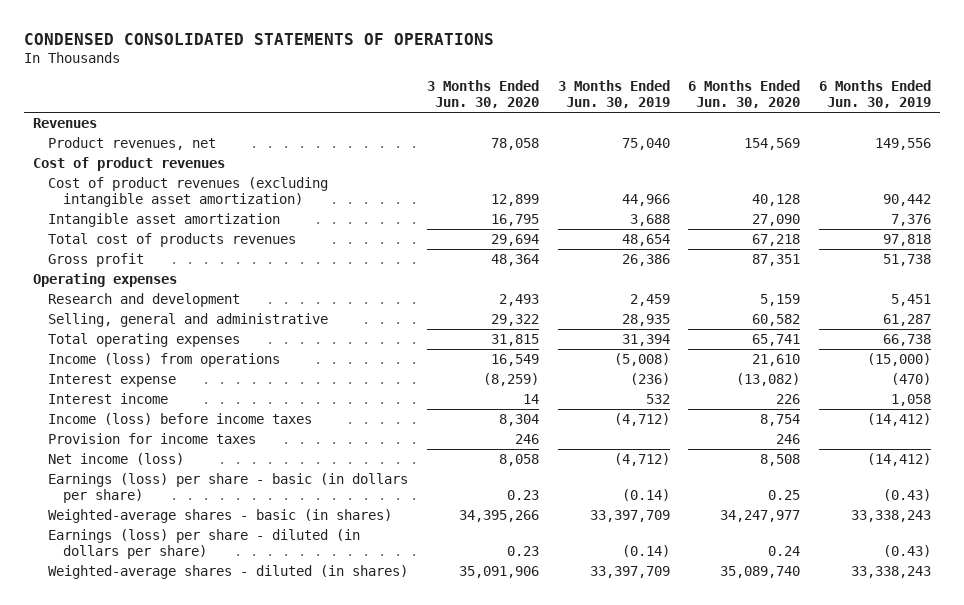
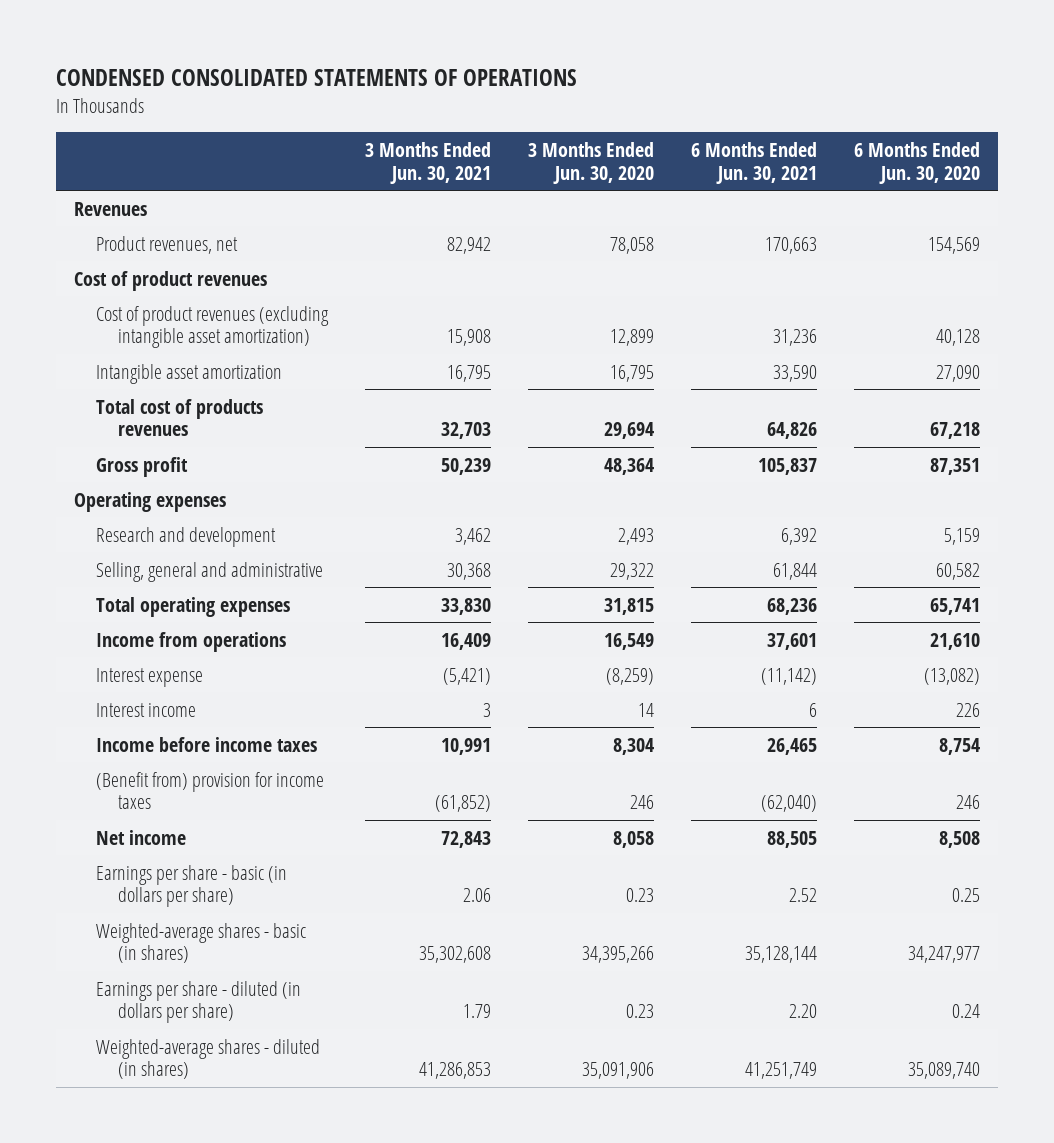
- | 3 Months Ended Jun. 30, 2020 | 3 Months Ended Jun. 30, 2019 | 6 Months Ended Jun. 30, 2020 | 6 Months Ended Jun. 30, 2019
+ | 3 Months Ended Jun. 30, 2021 | 3 Months Ended Jun. 30, 2020 | 6 Months Ended Jun. 30, 2021 | 6 Months Ended Jun. 30, 2020
- Income (loss) from operations | 16,549 | (5,008) | 21,610 | (15,000)
+ Income from operations | 16,409 | 16,549 | 37,601 | 21,610
- Income (loss) before income taxes | 8,304 | (4,712) | 8,754 | (14,412)
- Provision for income taxes | 246 | | 246 |
- Net income (loss) | 8,058 | (4,712) | 8,508 | (14,412)
- Earnings (loss) per share - basic (in dollars per share) | 0.23 | (0.14) | 0.25 | (0.43)
+ Income before income taxes | 10,991 | 8,304 | 26,465 | 8,754
+ (Benefit from) provision for income taxes | (61,852) | 246 | (62,040) | 246
+ Net income | 72,843 | 8,058 | 88,505 | 8,508
+ Earnings per share - basic (in dollars per share) | 2.06 | 0.23 | 2.52 | 0.25
- Earnings (loss) per share - diluted (in dollars per share) | 0.23 | (0.14) | 0.24 | (0.43)
+ Earnings per share - diluted (in dollars per share) | 1.79 | 0.23 | 2.20 | 0.24

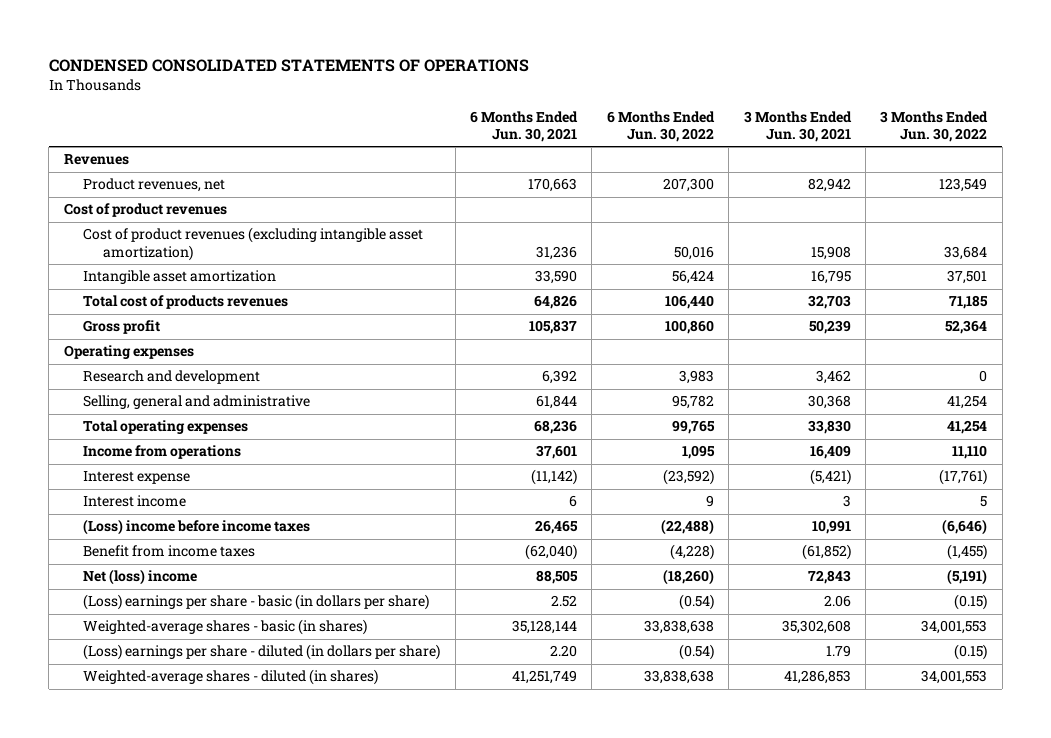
- | 3 Months Ended Jun. 30, 2021 | 3 Months Ended Jun. 30, 2020 | 6 Months Ended Jun. 30, 2021 | 6 Months Ended Jun. 30, 2020
+ | 6 Months Ended Jun. 30, 2021 | 6 Months Ended Jun. 30, 2022 | 3 Months Ended Jun. 30, 2021 | 3 Months Ended Jun. 30, 2022
- Income before income taxes | 10,991 | 8,304 | 26,465 | 8,754
- (Benefit from) provision for income taxes | (61,852) | 246 | (62,040) | 246
- Net income | 72,843 | 8,058 | 88,505 | 8,508
- Earnings per share - basic (in dollars per share) | 2.06 | 0.23 | 2.52 | 0.25
+ (Loss) income before income taxes | 26,465 | (22,488) | 10,991 | (6,646)
+ Benefit from income taxes | (62,040) | (4,228) | (61,852) | (1,455)
+ Net (loss) income | 88,505 | (18,260) | 72,843 | (5,191)
+ (Loss) earnings per share - basic (in dollars per share) | 2.52 | (0.54) | 2.06 | (0.15)
- Earnings per share - diluted (in dollars per share) | 1.79 | 0.23 | 2.20 | 0.24
+ (Loss) earnings per share - diluted (in dollars per share) | 2.20 | (0.54) | 1.79 | (0.15)

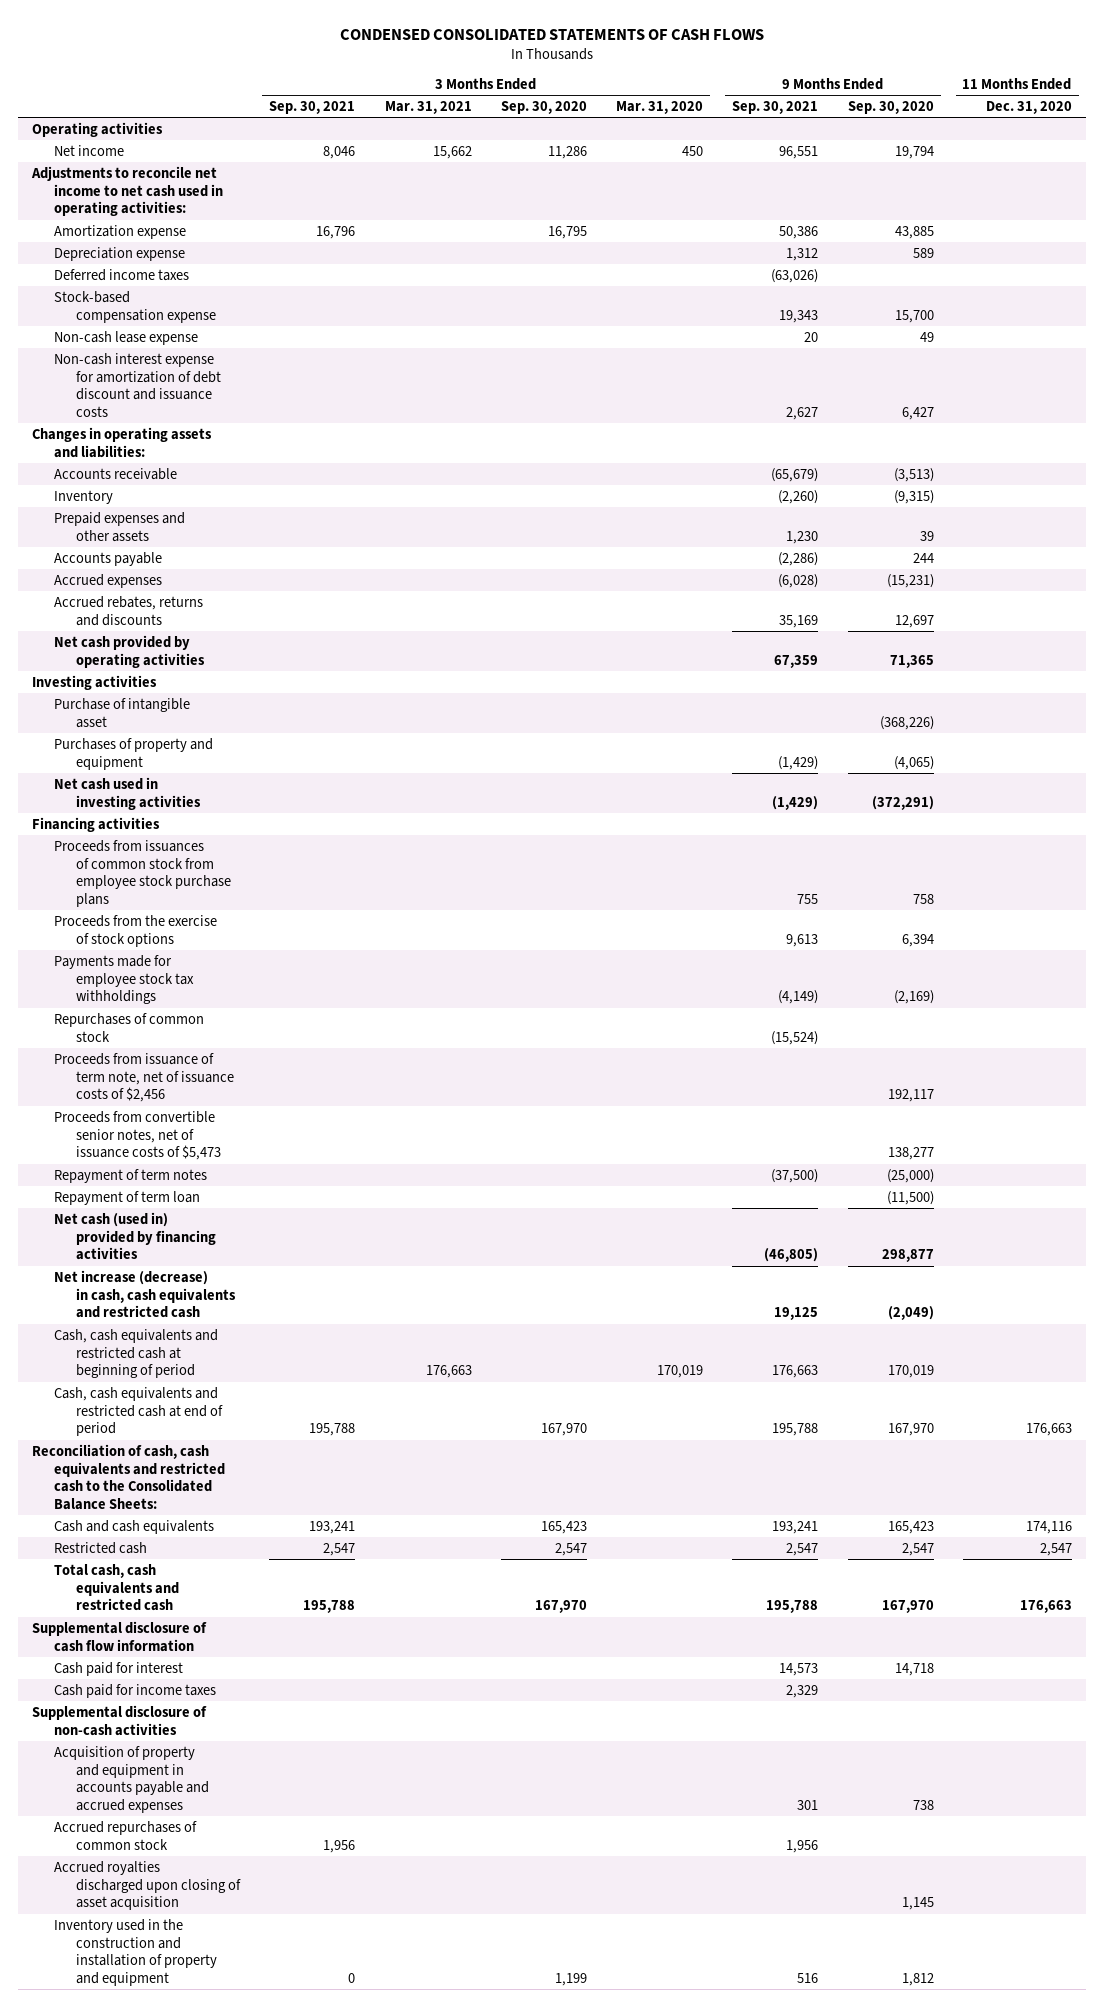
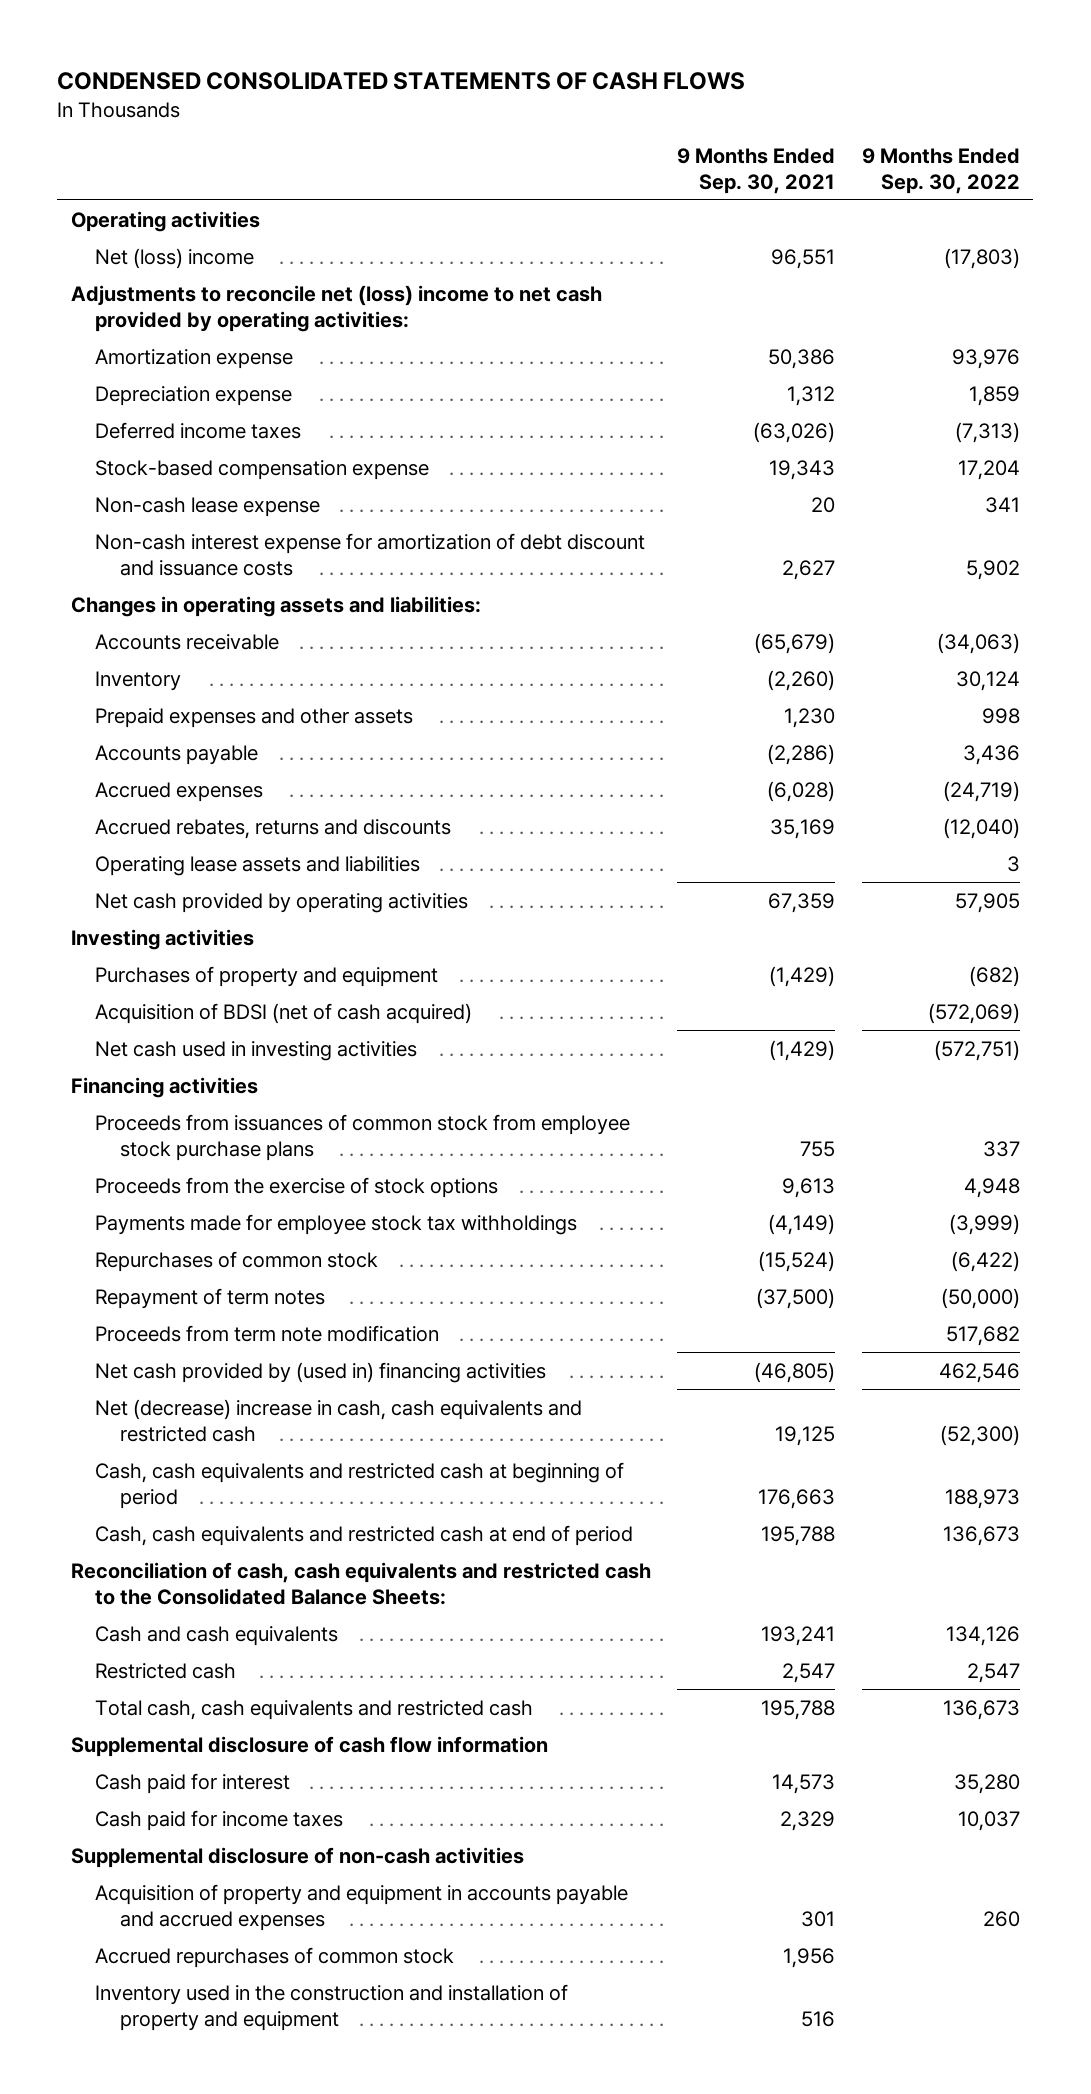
- | 3 Months Ended Sep. 30, 2021 | 3 Months Ended Mar. 31, 2021 | 3 Months Ended Sep. 30, 2020 | 3 Months Ended Mar. 31, 2020 | 9 Months Ended Sep. 30, 2021 | 9 Months Ended Sep. 30, 2020 | 11 Months Ended Dec. 31, 2020
+ | 9 Months Ended Sep. 30, 2021 | 9 Months Ended Sep. 30, 2022
- Net income | 8,046 | 15,662 | 11,286 | 450 | 96,551 | 19,794 |
- Adjustments to reconcile net income to net cash used in operating activities:
+ Net (loss) income | 96,551 | (17,803)
+ Adjustments to reconcile net (loss) income to net cash provided by operating activities:
+ Operating lease assets and liabilities | | 3
- Purchase of intangible asset | | | | | | (368,226) |
+ Acquisition of BDSI (net of cash acquired) | | (572,069)
- Proceeds from issuance of term note, net of issuance costs of $2,456 | | | | | | 192,117 |
- Proceeds from convertible senior notes, net of issuance costs of $5,473 | | | | | | 138,277 |
- Repayment of term loan | | | | | | (11,500) |
- Net cash (used in) provided by financing activities | | | | | (46,805) | 298,877 |
- Net increase (decrease) in cash, cash equivalents and restricted cash | | | | | 19,125 | (2,049) |
+ Proceeds from term note modification | | 517,682
+ Net cash provided by (used in) financing activities | (46,805) | 462,546
+ Net (decrease) increase in cash, cash equivalents and restricted cash | 19,125 | (52,300)
- Accrued royalties discharged upon closing of asset acquisition | | | | | | 1,145 |

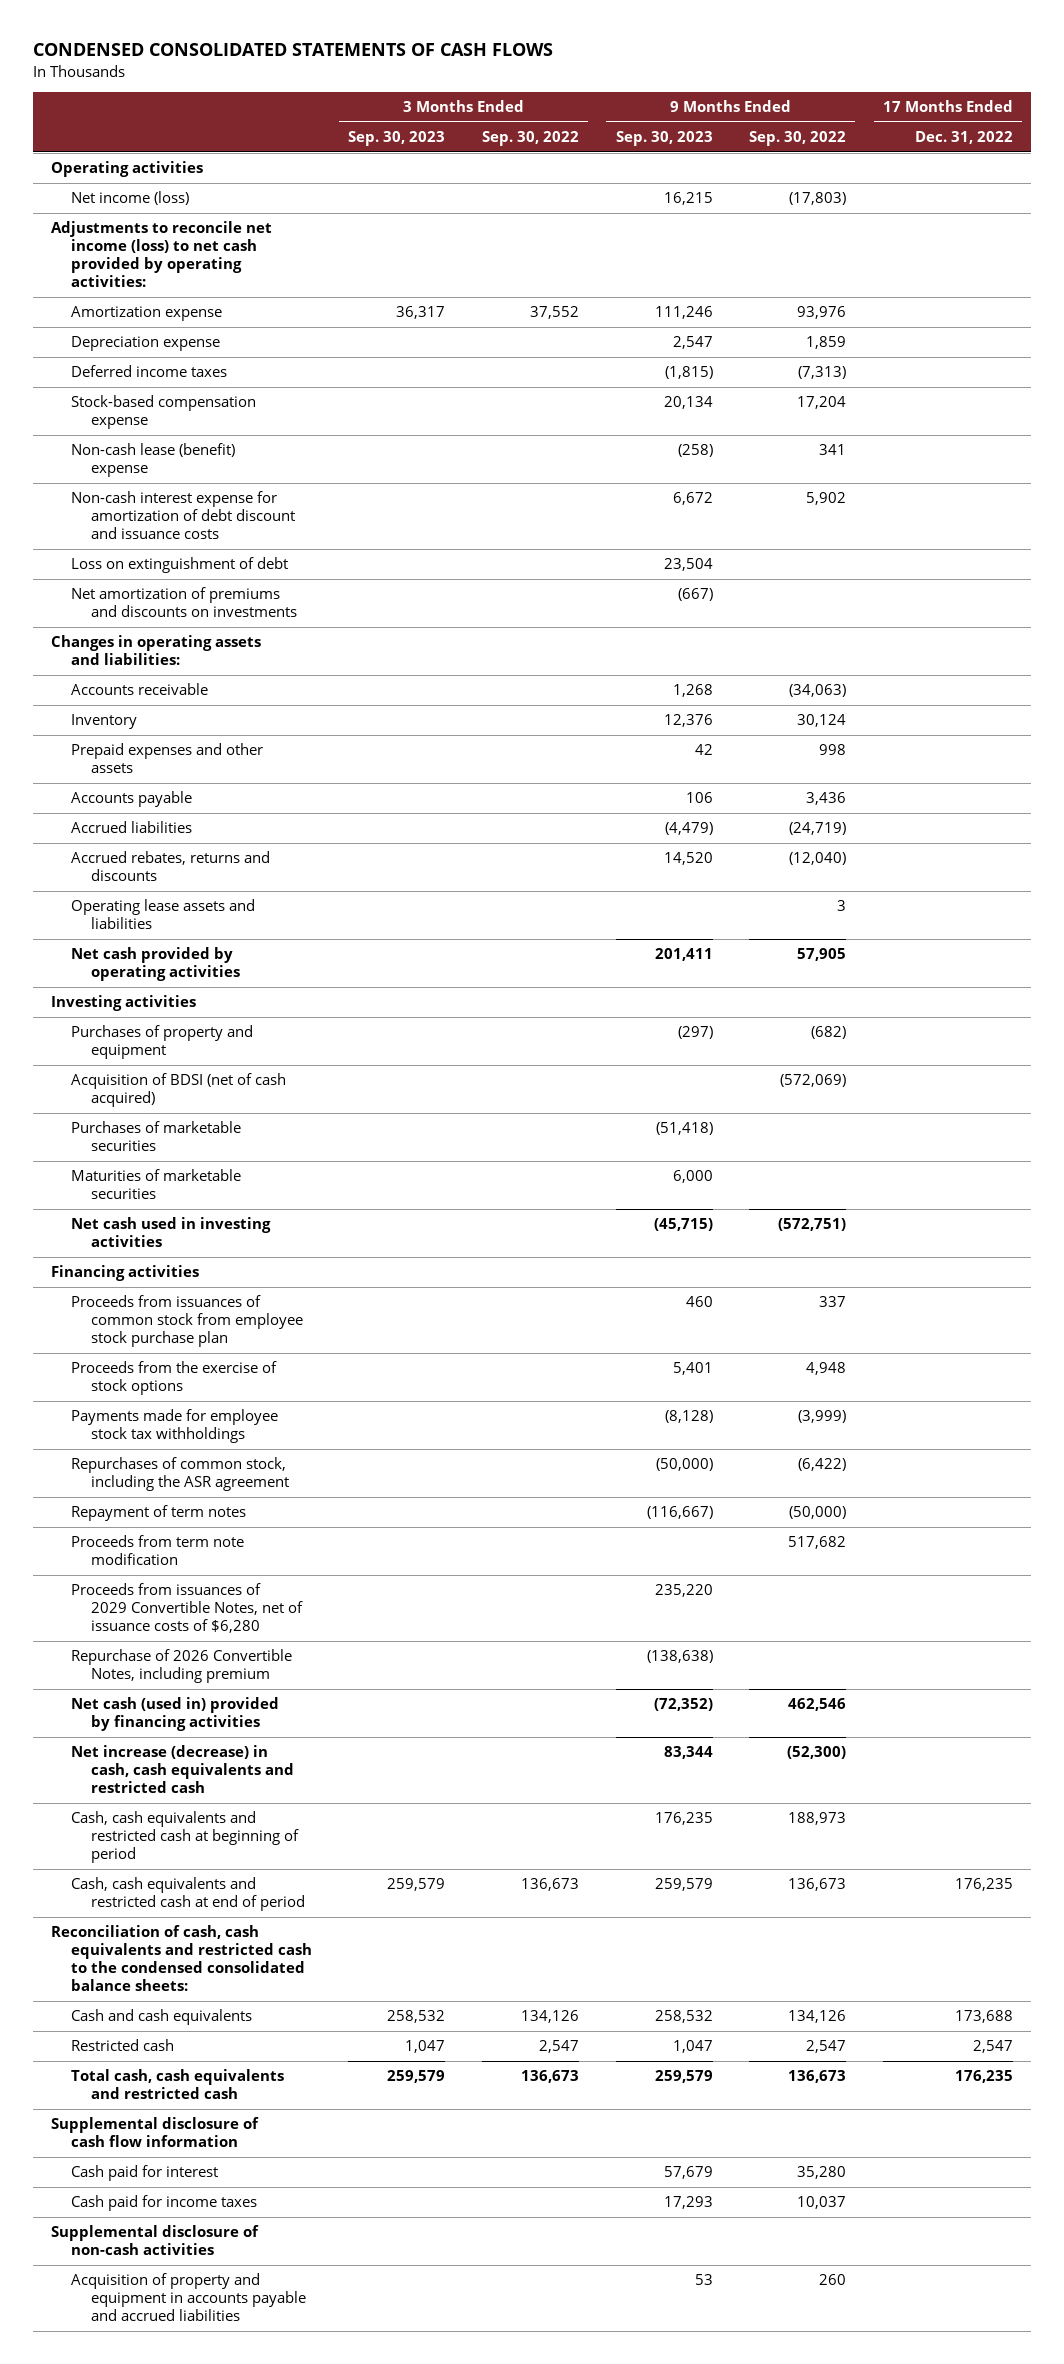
- | 9 Months Ended Sep. 30, 2021 | 9 Months Ended Sep. 30, 2022
+ | 3 Months Ended Sep. 30, 2023 | 3 Months Ended Sep. 30, 2022 | 9 Months Ended Sep. 30, 2023 | 9 Months Ended Sep. 30, 2022 | 17 Months Ended Dec. 31, 2022
- Net (loss) income | 96,551 | (17,803)
- Adjustments to reconcile net (loss) income to net cash provided by operating activities:
+ Net income (loss) | | | 16,215 | (17,803) |
+ Adjustments to reconcile net income (loss) to net cash provided by operating activities:
- Non-cash lease expense | 20 | 341
+ Non-cash lease (benefit) expense | | | (258) | 341 |
+ Loss on extinguishment of debt | | | 23,504 | |
+ Net amortization of premiums and discounts on investments | | | (667) | |
- Accrued expenses | (6,028) | (24,719)
+ Accrued liabilities | | | (4,479) | (24,719) |
+ Purchases of marketable securities | | | (51,418) | |
+ Maturities of marketable securities | | | 6,000 | |
- Proceeds from issuances of common stock from employee stock purchase plans | 755 | 337
+ Proceeds from issuances of common stock from employee stock purchase plan | | | 460 | 337 |
- Repurchases of common stock | (15,524) | (6,422)
+ Repurchases of common stock, including the ASR agreement | | | (50,000) | (6,422) |
- Net cash provided by (used in) financing activities | (46,805) | 462,546
- Net (decrease) increase in cash, cash equivalents and restricted cash | 19,125 | (52,300)
+ Proceeds from issuances of 2029 Convertible Notes, net of issuance costs of $6,280 | | | 235,220 | |
+ Repurchase of 2026 Convertible Notes, including premium | | | (138,638) | |
+ Net cash (used in) provided by financing activities | | | (72,352) | 462,546 |
+ Net increase (decrease) in cash, cash equivalents and restricted cash | | | 83,344 | (52,300) |
- Reconciliation of cash, cash equivalents and restricted cash to the Consolidated Balance Sheets:
+ Reconciliation of cash, cash equivalents and restricted cash to the condensed consolidated balance sheets:
- Acquisition of property and equipment in accounts payable and accrued expenses | 301 | 260
- Accrued repurchases of common stock | 1,956 |
- Inventory used in the construction and installation of property and equipment | 516 |
+ Acquisition of property and equipment in accounts payable and accrued liabilities | | | 53 | 260 |

